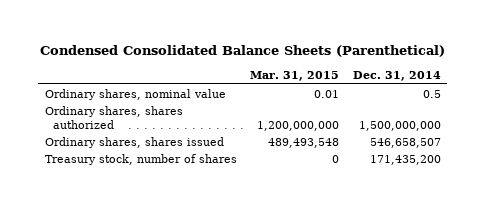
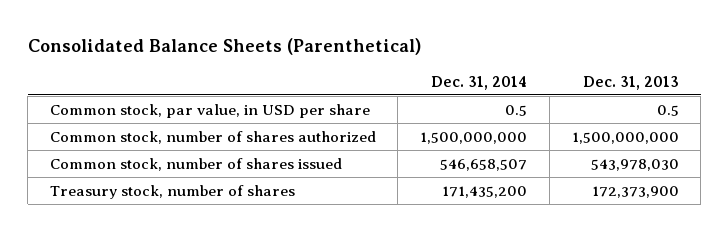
- Condensed Consolidated Balance Sheets (Parenthetical)
+ Consolidated Balance Sheets (Parenthetical)
- | Mar. 31, 2015 | Dec. 31, 2014
+ | Dec. 31, 2014 | Dec. 31, 2013
- Ordinary shares, nominal value | 0.01 | 0.5
- Ordinary shares, shares authorized | 1,200,000,000 | 1,500,000,000
- Ordinary shares, shares issued | 489,493,548 | 546,658,507
+ Common stock, par value, in USD per share | 0.5 | 0.5
+ Common stock, number of shares authorized | 1,500,000,000 | 1,500,000,000
+ Common stock, number of shares issued | 546,658,507 | 543,978,030

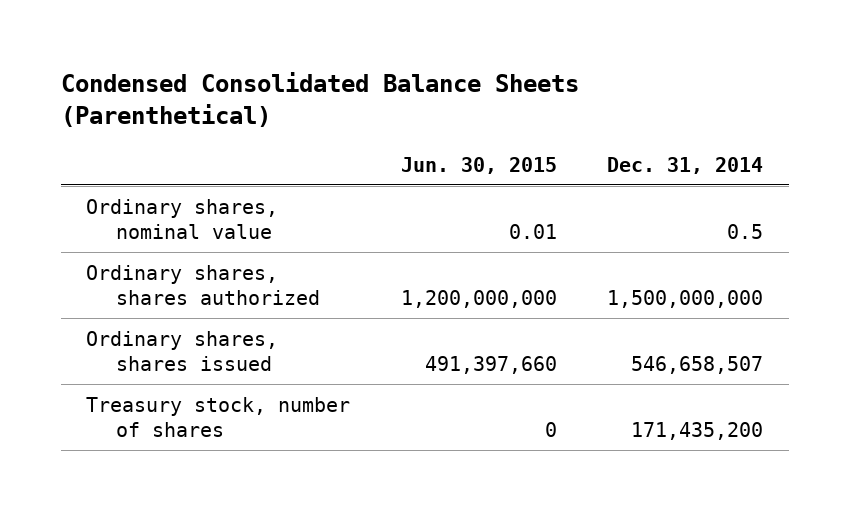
- Consolidated Balance Sheets (Parenthetical)
+ Condensed Consolidated Balance Sheets (Parenthetical)
- | Dec. 31, 2014 | Dec. 31, 2013
+ | Jun. 30, 2015 | Dec. 31, 2014
- Common stock, par value, in USD per share | 0.5 | 0.5
- Common stock, number of shares authorized | 1,500,000,000 | 1,500,000,000
- Common stock, number of shares issued | 546,658,507 | 543,978,030
+ Ordinary shares, nominal value | 0.01 | 0.5
+ Ordinary shares, shares authorized | 1,200,000,000 | 1,500,000,000
+ Ordinary shares, shares issued | 491,397,660 | 546,658,507

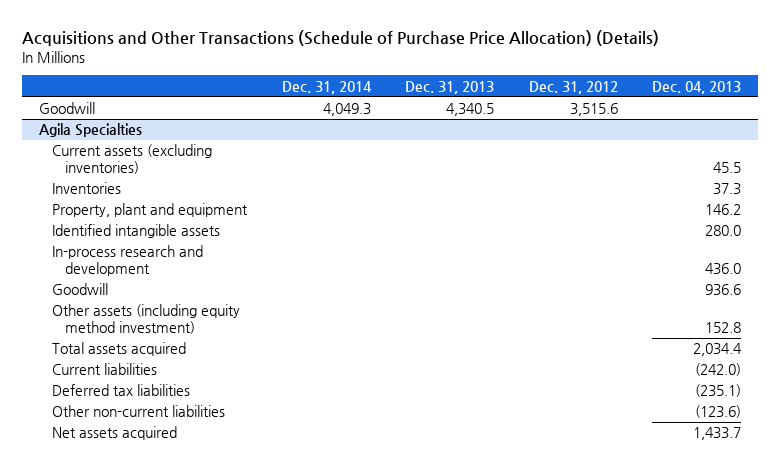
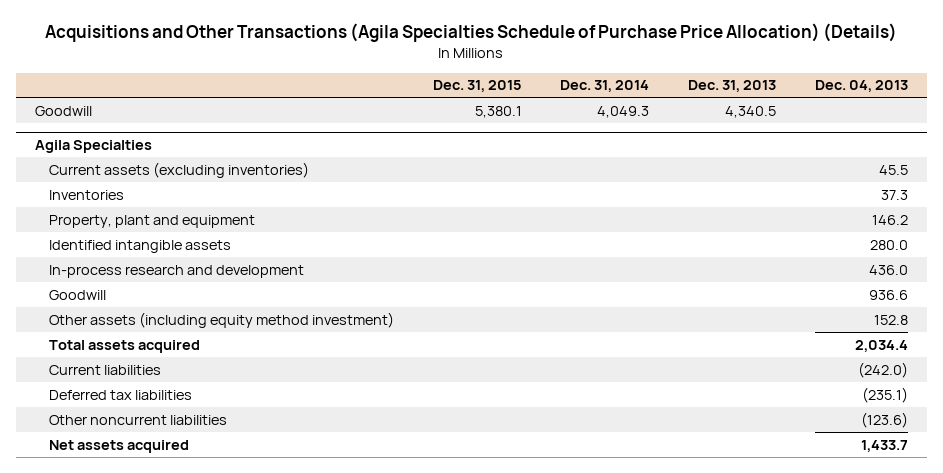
- Acquisitions and Other Transactions (Schedule of Purchase Price Allocation) (Details)
+ Acquisitions and Other Transactions (Agila Specialties Schedule of Purchase Price Allocation) (Details)
- | Dec. 31, 2014 | Dec. 31, 2013 | Dec. 31, 2012 | Dec. 04, 2013
+ | Dec. 31, 2015 | Dec. 31, 2014 | Dec. 31, 2013 | Dec. 04, 2013
@ Agila Specialties
- Other non-current liabilities | | | | (123.6)
+ Other noncurrent liabilities | | | | (123.6)

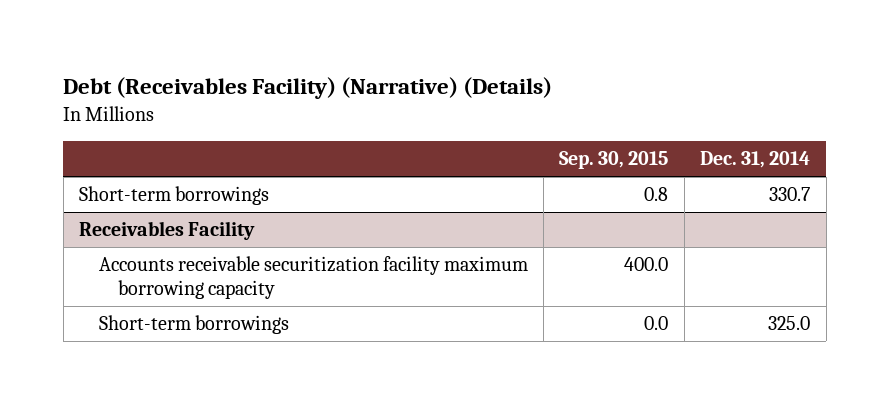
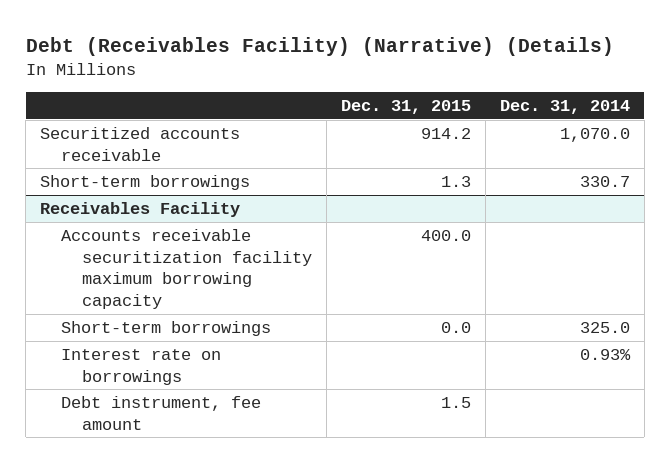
- | Sep. 30, 2015 | Dec. 31, 2014
+ | Dec. 31, 2015 | Dec. 31, 2014
+ Securitized accounts receivable | 914.2 | 1,070.0
@ Receivables Facility
+ Interest rate on borrowings | | 0.93%
+ Debt instrument, fee amount | 1.5 |

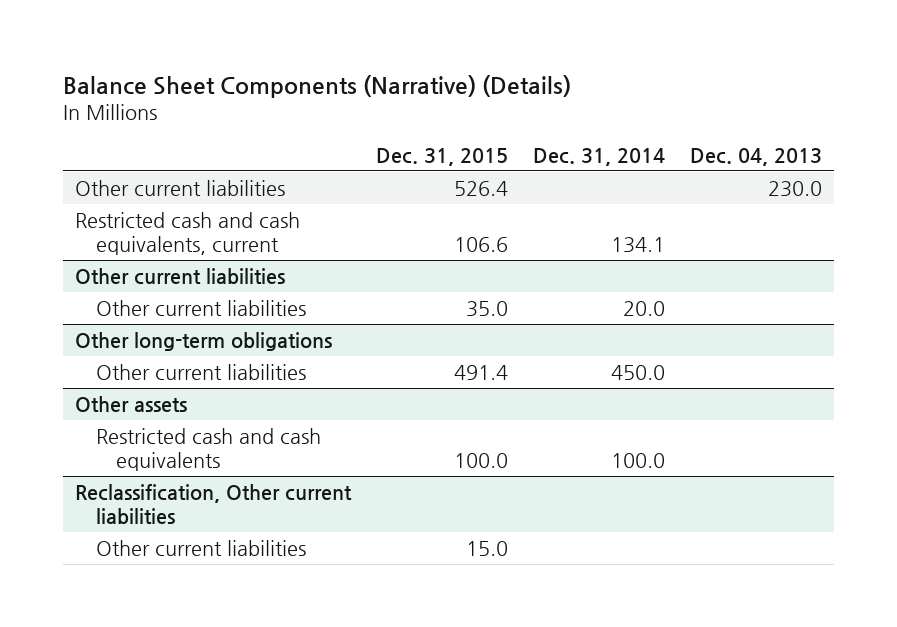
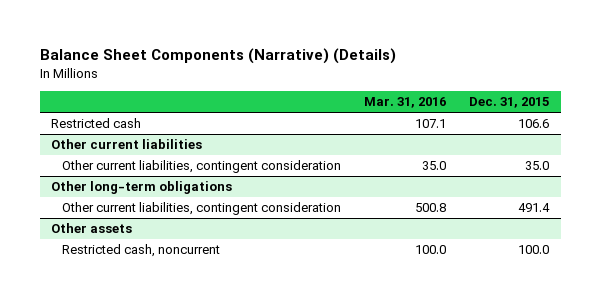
- | Dec. 31, 2015 | Dec. 31, 2014 | Dec. 04, 2013
+ | Mar. 31, 2016 | Dec. 31, 2015
- Other current liabilities | 526.4 | | 230.0
- Restricted cash and cash equivalents, current | 106.6 | 134.1 |
+ Restricted cash | 107.1 | 106.6
@ Other current liabilities
- Other current liabilities | 35.0 | 20.0 |
+ Other current liabilities, contingent consideration | 35.0 | 35.0
@ Other long-term obligations
- Other current liabilities | 491.4 | 450.0 |
+ Other current liabilities, contingent consideration | 500.8 | 491.4
@ Other assets
- Restricted cash and cash equivalents | 100.0 | 100.0 |
- Reclassification, Other current liabilities
- Other current liabilities | 15.0 | |
@ Other assets
+ Restricted cash, noncurrent | 100.0 | 100.0

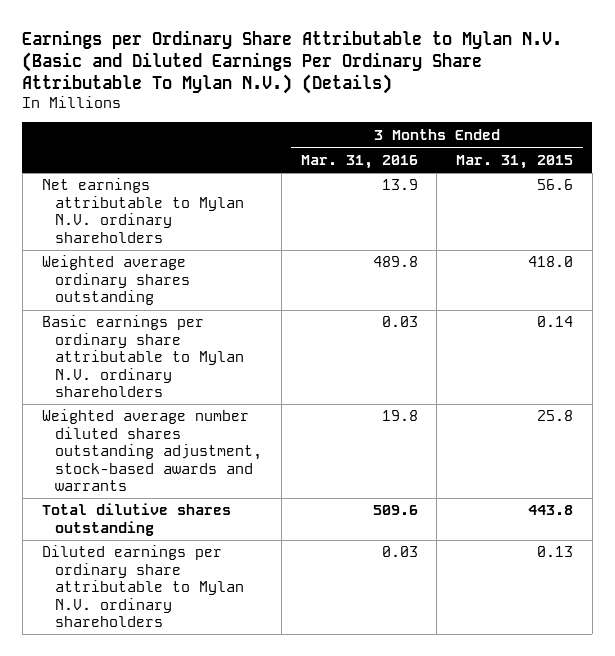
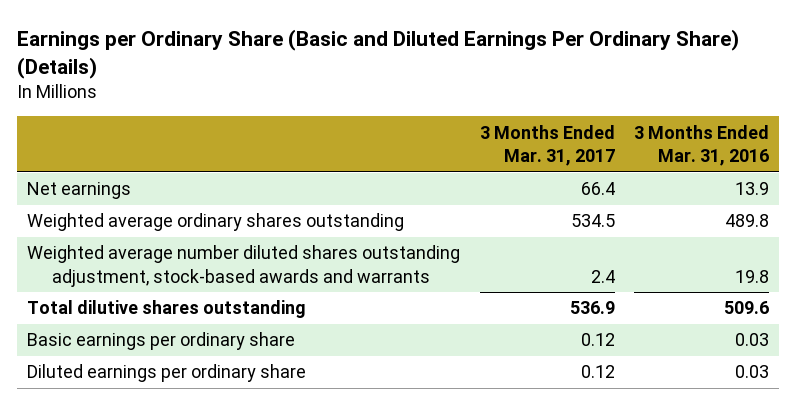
- Earnings per Ordinary Share Attributable to Mylan N.V. (Basic and Diluted Earnings Per Ordinary Share Attributable To Mylan N.V.) (Details)
+ Earnings per Ordinary Share (Basic and Diluted Earnings Per Ordinary Share) (Details)
- | 3 Months Ended Mar. 31, 2016 | 3 Months Ended Mar. 31, 2015
+ | 3 Months Ended Mar. 31, 2017 | 3 Months Ended Mar. 31, 2016
- Net earnings attributable to Mylan N.V. ordinary shareholders | 13.9 | 56.6
+ Net earnings | 66.4 | 13.9
- Basic earnings per ordinary share attributable to Mylan N.V. ordinary shareholders | 0.03 | 0.14
- Diluted earnings per ordinary share attributable to Mylan N.V. ordinary shareholders | 0.03 | 0.13
+ Basic earnings per ordinary share | 0.12 | 0.03
+ Diluted earnings per ordinary share | 0.12 | 0.03

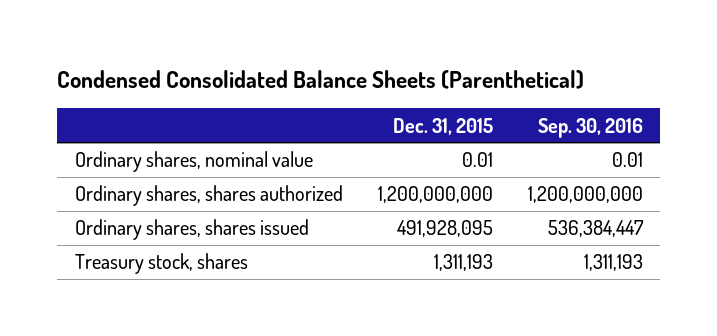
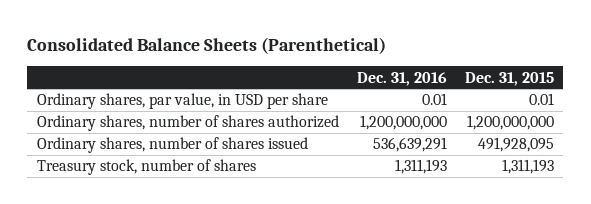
- Condensed Consolidated Balance Sheets (Parenthetical)
+ Consolidated Balance Sheets (Parenthetical)
- | Dec. 31, 2015 | Sep. 30, 2016
+ | Dec. 31, 2016 | Dec. 31, 2015
- Ordinary shares, nominal value | 0.01 | 0.01
- Ordinary shares, shares authorized | 1,200,000,000 | 1,200,000,000
- Ordinary shares, shares issued | 491,928,095 | 536,384,447
- Treasury stock, shares | 1,311,193 | 1,311,193
+ Ordinary shares, par value, in USD per share | 0.01 | 0.01
+ Ordinary shares, number of shares authorized | 1,200,000,000 | 1,200,000,000
+ Ordinary shares, number of shares issued | 536,639,291 | 491,928,095
+ Treasury stock, number of shares | 1,311,193 | 1,311,193

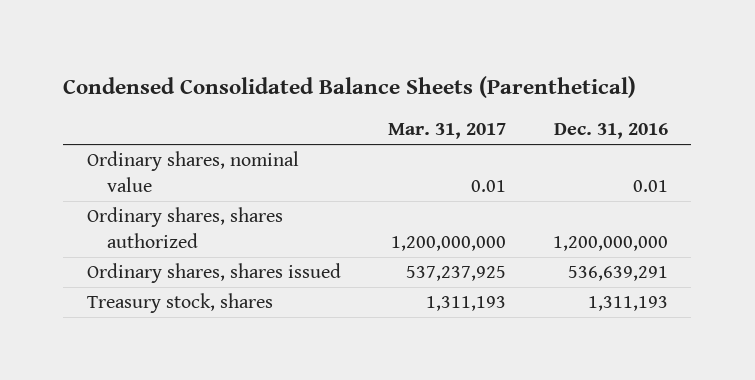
- Consolidated Balance Sheets (Parenthetical)
+ Condensed Consolidated Balance Sheets (Parenthetical)
- | Dec. 31, 2016 | Dec. 31, 2015
+ | Mar. 31, 2017 | Dec. 31, 2016
- Ordinary shares, par value, in USD per share | 0.01 | 0.01
- Ordinary shares, number of shares authorized | 1,200,000,000 | 1,200,000,000
- Ordinary shares, number of shares issued | 536,639,291 | 491,928,095
- Treasury stock, number of shares | 1,311,193 | 1,311,193
+ Ordinary shares, nominal value | 0.01 | 0.01
+ Ordinary shares, shares authorized | 1,200,000,000 | 1,200,000,000
+ Ordinary shares, shares issued | 537,237,925 | 536,639,291
+ Treasury stock, shares | 1,311,193 | 1,311,193

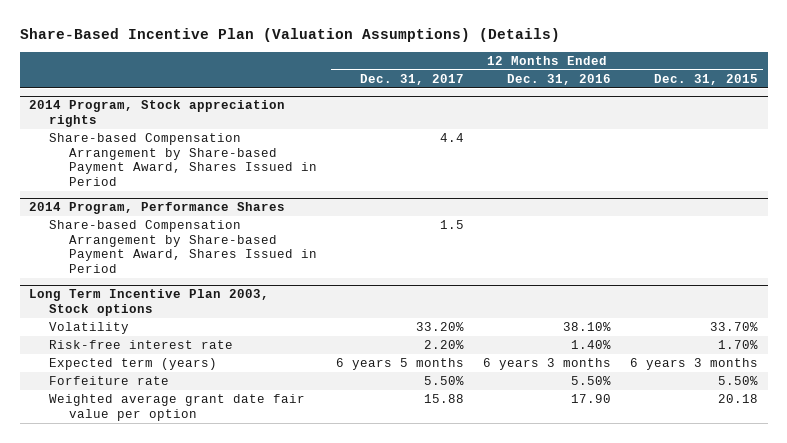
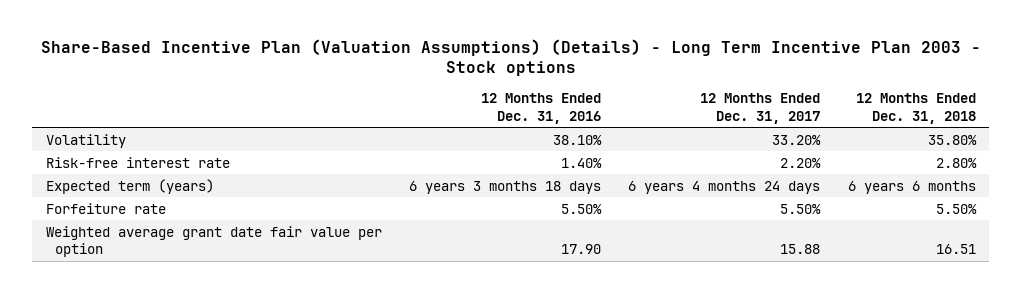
- Share-Based Incentive Plan (Valuation Assumptions) (Details)
+ Share-Based Incentive Plan (Valuation Assumptions) (Details) - Long Term Incentive Plan 2003 - Stock options
- | 12 Months Ended Dec. 31, 2017 | 12 Months Ended Dec. 31, 2016 | 12 Months Ended Dec. 31, 2015
+ | 12 Months Ended Dec. 31, 2016 | 12 Months Ended Dec. 31, 2017 | 12 Months Ended Dec. 31, 2018
- 2014 Program, Stock appreciation rights
- Share-based Compensation Arrangement by Share-based Payment Award, Shares Issued in Period | 4.4 | |
- 2014 Program, Performance Shares
- Share-based Compensation Arrangement by Share-based Payment Award, Shares Issued in Period | 1.5 | |
- Long Term Incentive Plan 2003, Stock options
- Expected term (years) | 6 years 5 months | 6 years 3 months | 6 years 3 months
+ Expected term (years) | 6 years 3 months 18 days | 6 years 4 months 24 days | 6 years 6 months

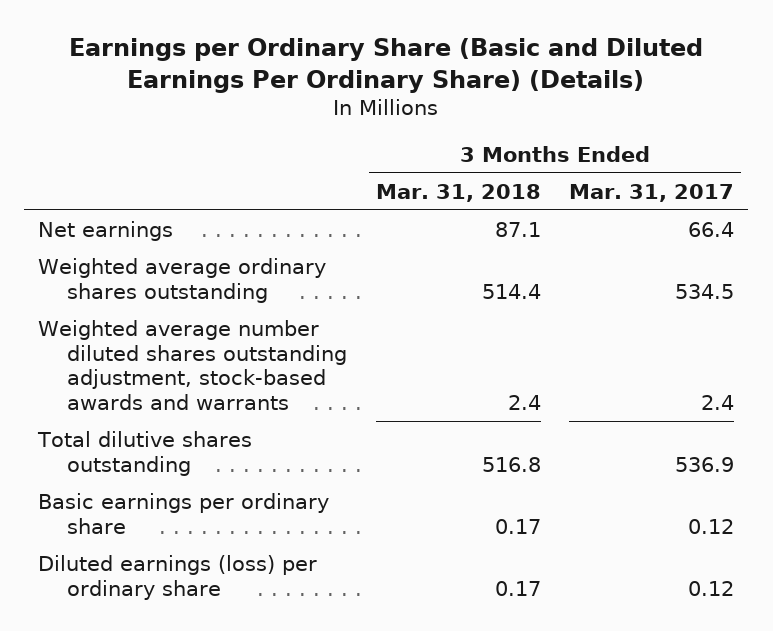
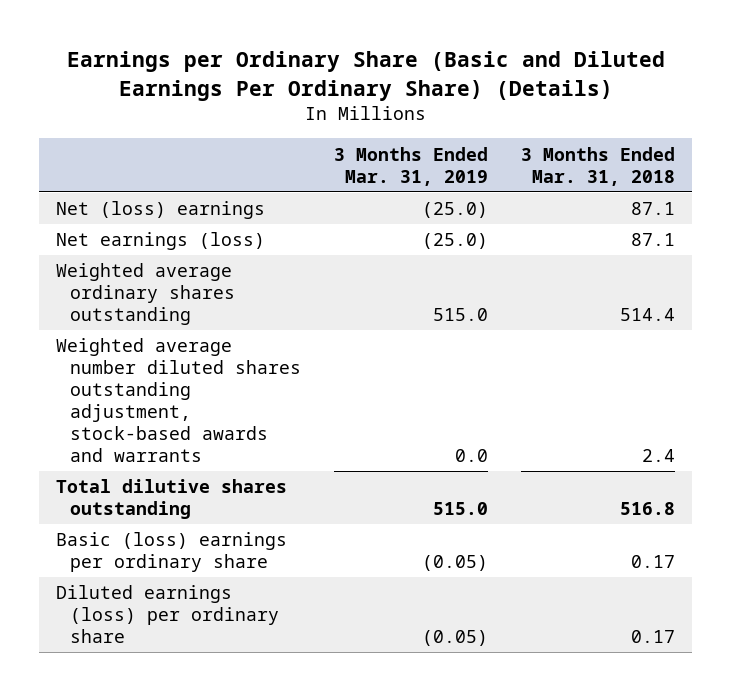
- | 3 Months Ended Mar. 31, 2018 | 3 Months Ended Mar. 31, 2017
+ | 3 Months Ended Mar. 31, 2019 | 3 Months Ended Mar. 31, 2018
- Net earnings | 87.1 | 66.4
+ Net (loss) earnings | (25.0) | 87.1
+ Net earnings (loss) | (25.0) | 87.1
- Basic earnings per ordinary share | 0.17 | 0.12
+ Basic (loss) earnings per ordinary share | (0.05) | 0.17

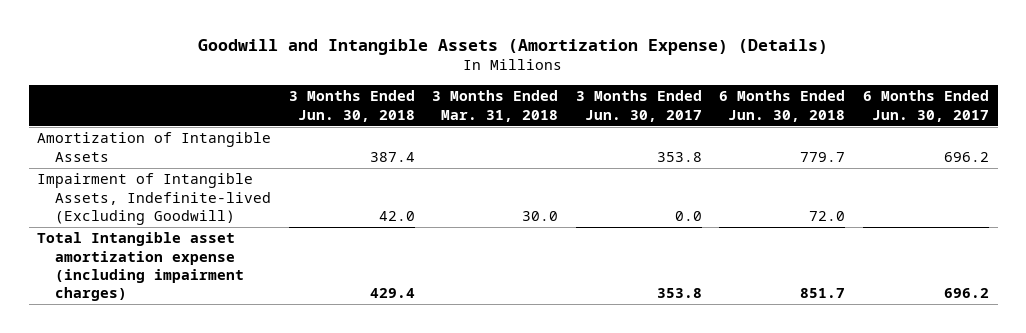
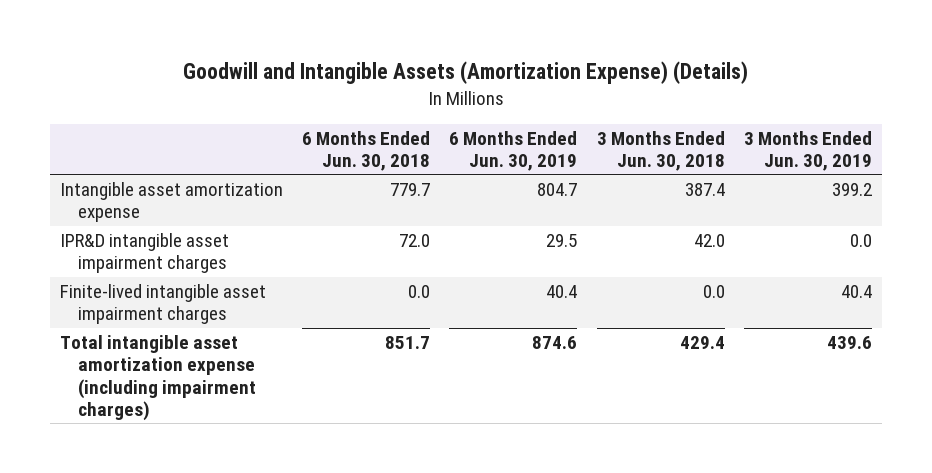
- | 3 Months Ended Jun. 30, 2018 | 3 Months Ended Mar. 31, 2018 | 3 Months Ended Jun. 30, 2017 | 6 Months Ended Jun. 30, 2018 | 6 Months Ended Jun. 30, 2017
+ | 6 Months Ended Jun. 30, 2018 | 6 Months Ended Jun. 30, 2019 | 3 Months Ended Jun. 30, 2018 | 3 Months Ended Jun. 30, 2019
- Amortization of Intangible Assets | 387.4 | | 353.8 | 779.7 | 696.2
- Impairment of Intangible Assets, Indefinite-lived (Excluding Goodwill) | 42.0 | 30.0 | 0.0 | 72.0 |
- Total Intangible asset amortization expense (including impairment charges) | 429.4 | | 353.8 | 851.7 | 696.2
+ Intangible asset amortization expense | 779.7 | 804.7 | 387.4 | 399.2
+ IPR&D intangible asset impairment charges | 72.0 | 29.5 | 42.0 | 0.0
+ Finite-lived intangible asset impairment charges | 0.0 | 40.4 | 0.0 | 40.4
+ Total intangible asset amortization expense (including impairment charges) | 851.7 | 874.6 | 429.4 | 439.6

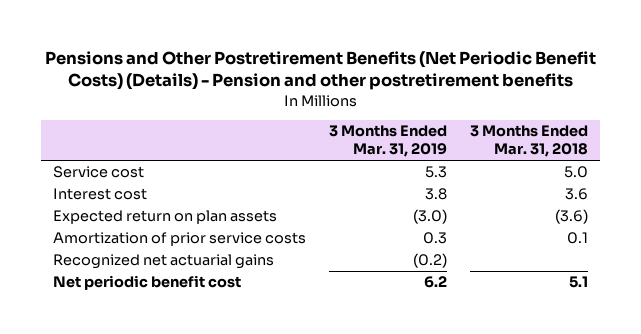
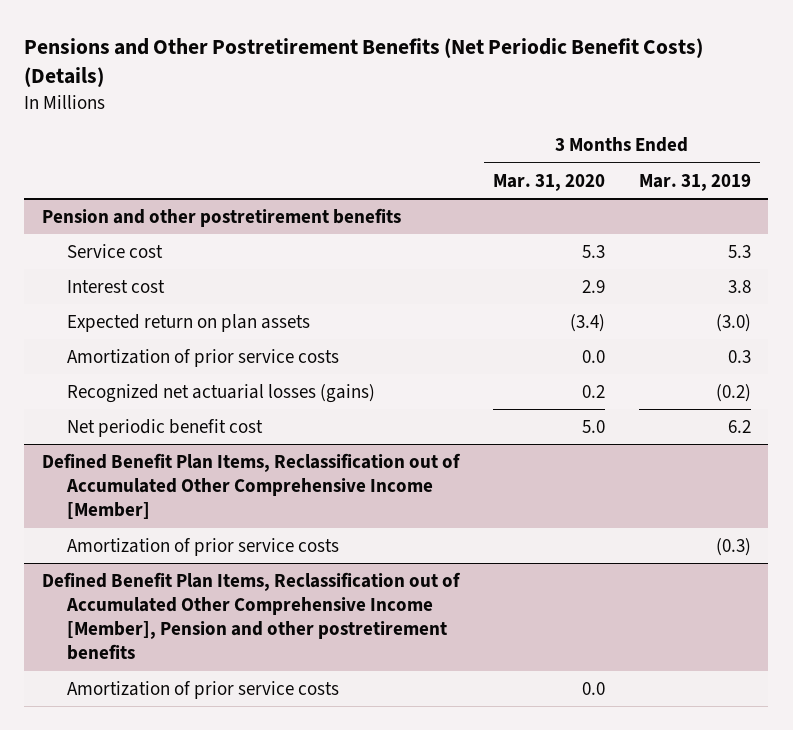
- Pensions and Other Postretirement Benefits (Net Periodic Benefit Costs) (Details) - Pension and other postretirement benefits
+ Pensions and Other Postretirement Benefits (Net Periodic Benefit Costs) (Details)
- | 3 Months Ended Mar. 31, 2019 | 3 Months Ended Mar. 31, 2018
+ | 3 Months Ended Mar. 31, 2020 | 3 Months Ended Mar. 31, 2019
+ Pension and other postretirement benefits
- Recognized net actuarial gains | (0.2) |
+ Recognized net actuarial losses (gains) | 0.2 | (0.2)
+ Defined Benefit Plan Items, Reclassification out of Accumulated Other Comprehensive Income [Member]
+ Amortization of prior service costs | | (0.3)
+ Defined Benefit Plan Items, Reclassification out of Accumulated Other Comprehensive Income [Member], Pension and other postretirement benefits
+ Amortization of prior service costs | 0.0 |

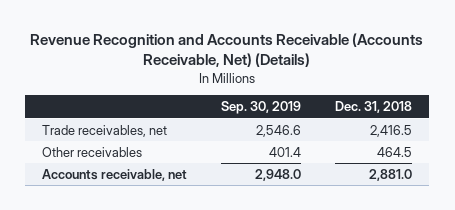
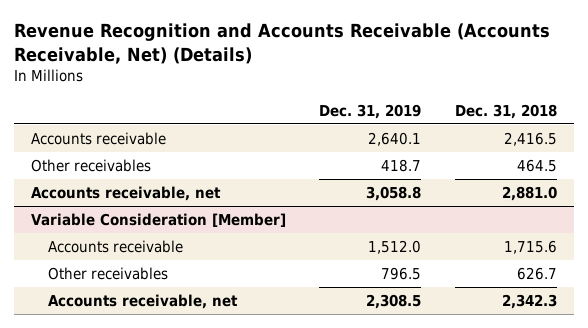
- | Sep. 30, 2019 | Dec. 31, 2018
+ | Dec. 31, 2019 | Dec. 31, 2018
- Trade receivables, net | 2,546.6 | 2,416.5
+ Accounts receivable | 2,640.1 | 2,416.5
+ Variable Consideration [Member]
+ Accounts receivable | 1,512.0 | 1,715.6
+ Other receivables | 796.5 | 626.7
+ Accounts receivable, net | 2,308.5 | 2,342.3

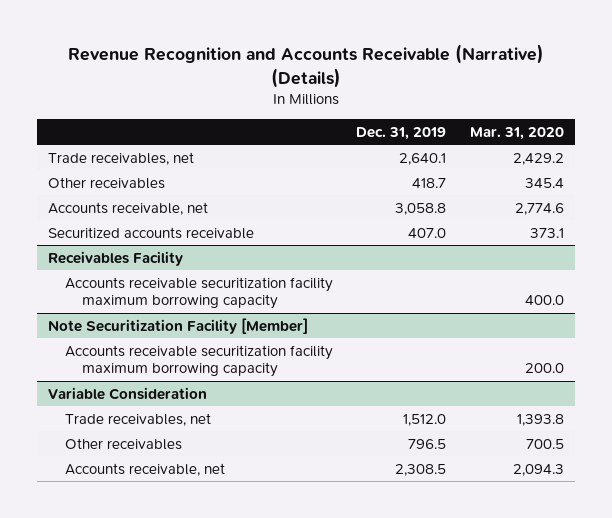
- Revenue Recognition and Accounts Receivable (Accounts Receivable, Net) (Details)
+ Revenue Recognition and Accounts Receivable (Narrative) (Details)
- | Dec. 31, 2019 | Dec. 31, 2018
+ | Dec. 31, 2019 | Mar. 31, 2020
- Accounts receivable | 2,640.1 | 2,416.5
+ Trade receivables, net | 2,640.1 | 2,429.2
- Variable Consideration [Member]
- Accounts receivable | 1,512.0 | 1,715.6
+ Securitized accounts receivable | 407.0 | 373.1
+ Receivables Facility
+ Accounts receivable securitization facility maximum borrowing capacity | | 400.0
+ Note Securitization Facility [Member]
+ Accounts receivable securitization facility maximum borrowing capacity | | 200.0
+ Variable Consideration
+ Trade receivables, net | 1,512.0 | 1,393.8

